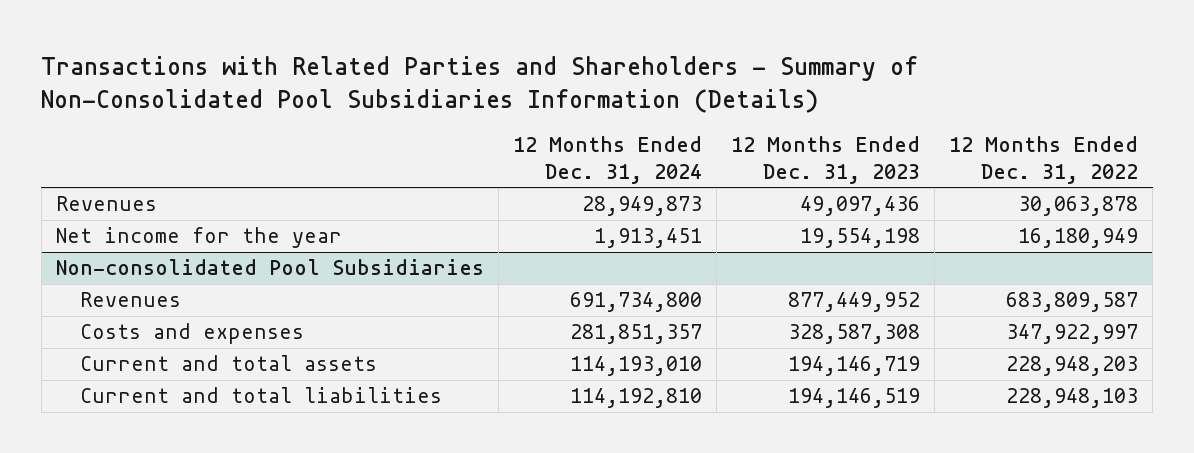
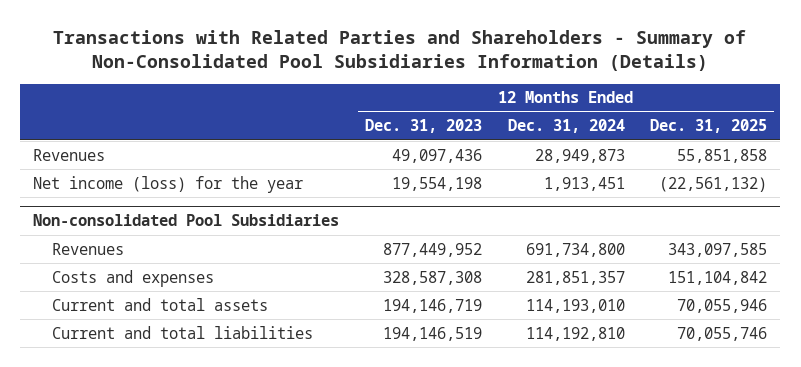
- | 12 Months Ended Dec. 31, 2024 | 12 Months Ended Dec. 31, 2023 | 12 Months Ended Dec. 31, 2022
+ | 12 Months Ended Dec. 31, 2023 | 12 Months Ended Dec. 31, 2024 | 12 Months Ended Dec. 31, 2025
- Net income for the year | 1,913,451 | 19,554,198 | 16,180,949
+ Net income (loss) for the year | 19,554,198 | 1,913,451 | (22,561,132)

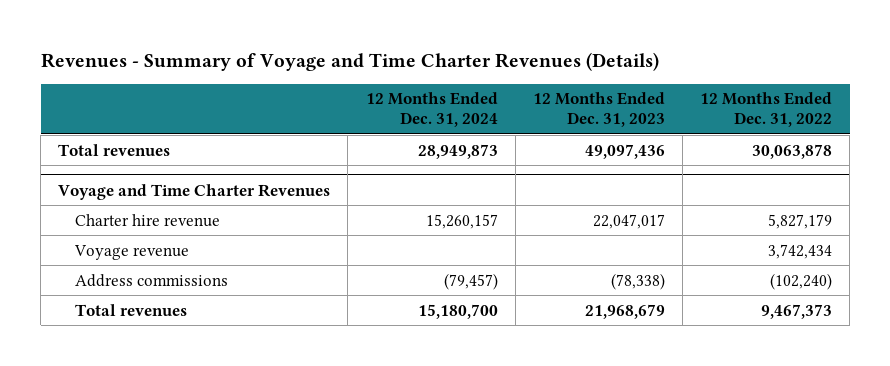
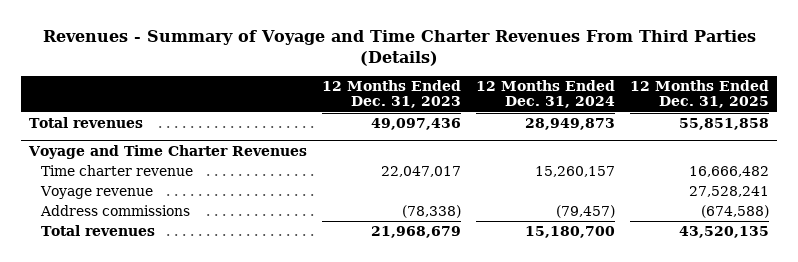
- Revenues - Summary of Voyage and Time Charter Revenues (Details)
+ Revenues - Summary of Voyage and Time Charter Revenues From Third Parties (Details)
- | 12 Months Ended Dec. 31, 2024 | 12 Months Ended Dec. 31, 2023 | 12 Months Ended Dec. 31, 2022
+ | 12 Months Ended Dec. 31, 2023 | 12 Months Ended Dec. 31, 2024 | 12 Months Ended Dec. 31, 2025
@ Voyage and Time Charter Revenues
- Charter hire revenue | 15,260,157 | 22,047,017 | 5,827,179
+ Time charter revenue | 22,047,017 | 15,260,157 | 16,666,482

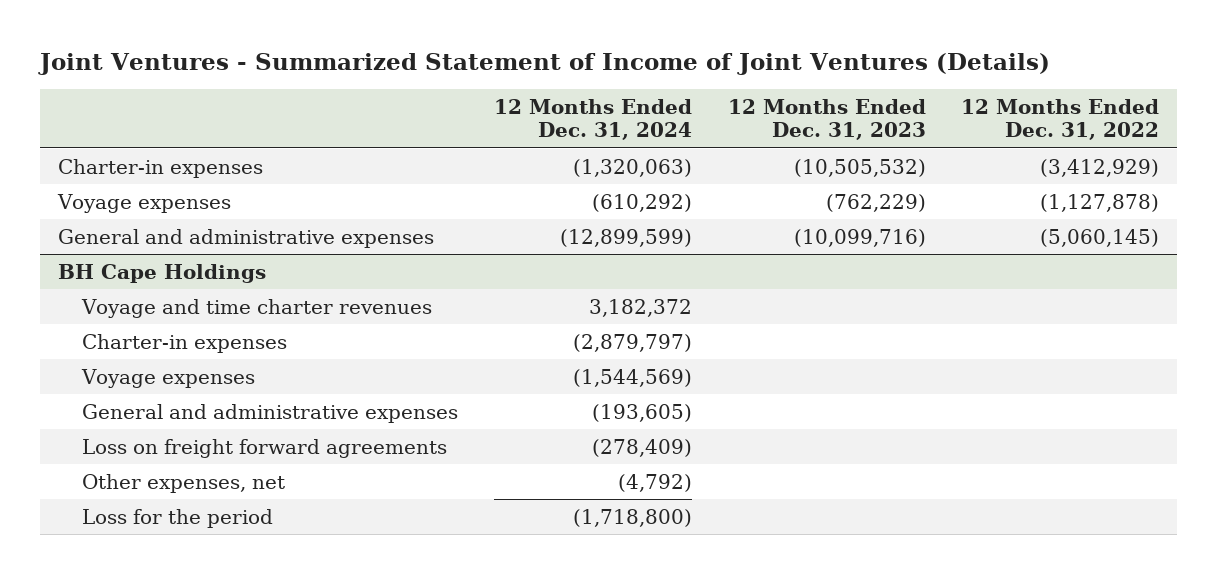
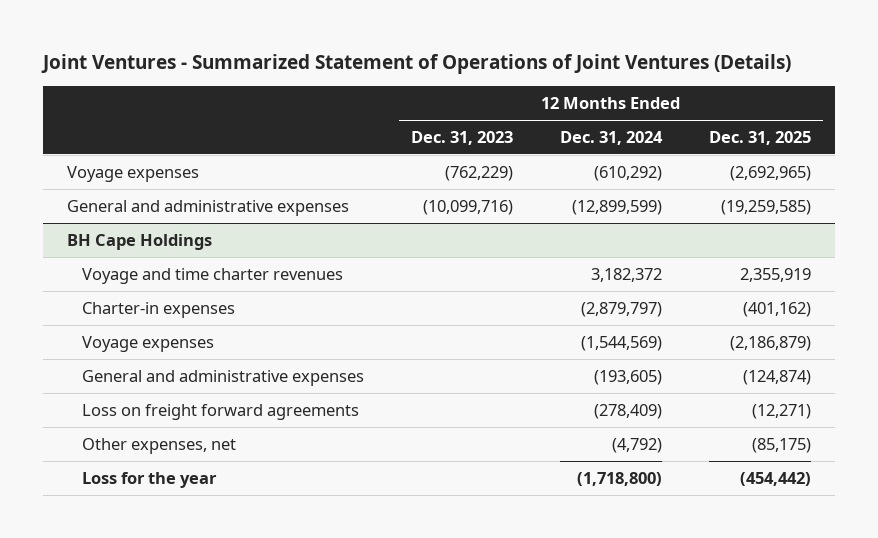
- Joint Ventures - Summarized Statement of Income of Joint Ventures (Details)
+ Joint Ventures - Summarized Statement of Operations of Joint Ventures (Details)
- | 12 Months Ended Dec. 31, 2024 | 12 Months Ended Dec. 31, 2023 | 12 Months Ended Dec. 31, 2022
+ | 12 Months Ended Dec. 31, 2023 | 12 Months Ended Dec. 31, 2024 | 12 Months Ended Dec. 31, 2025
- Charter-in expenses | (1,320,063) | (10,505,532) | (3,412,929)
@ BH Cape Holdings
- Loss for the period | (1,718,800) | |
+ Loss for the year | | (1,718,800) | (454,442)

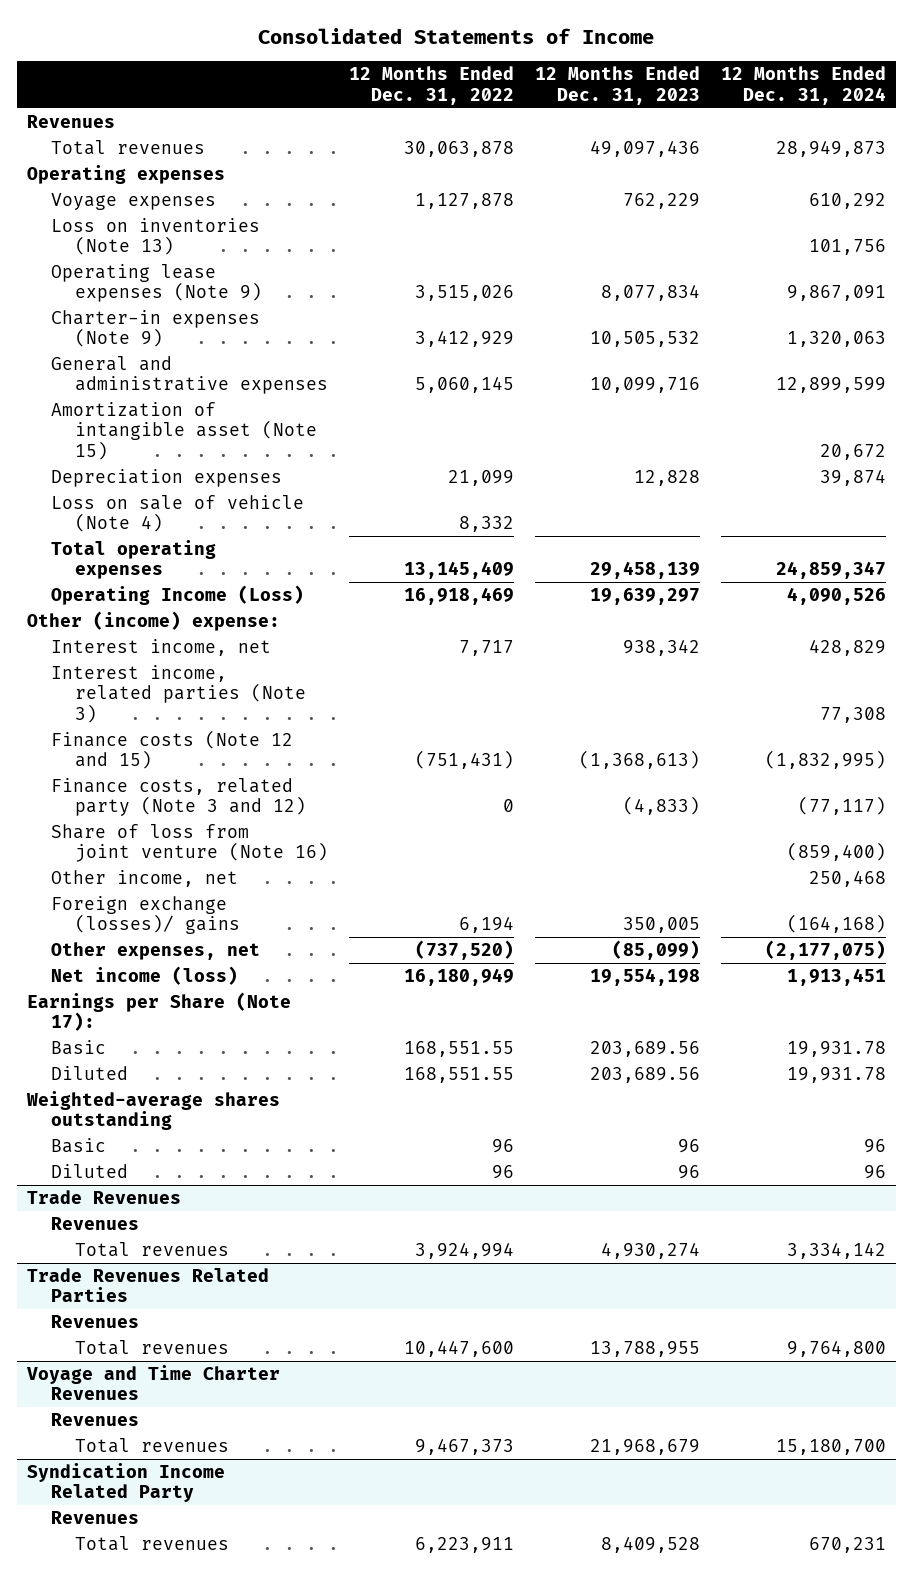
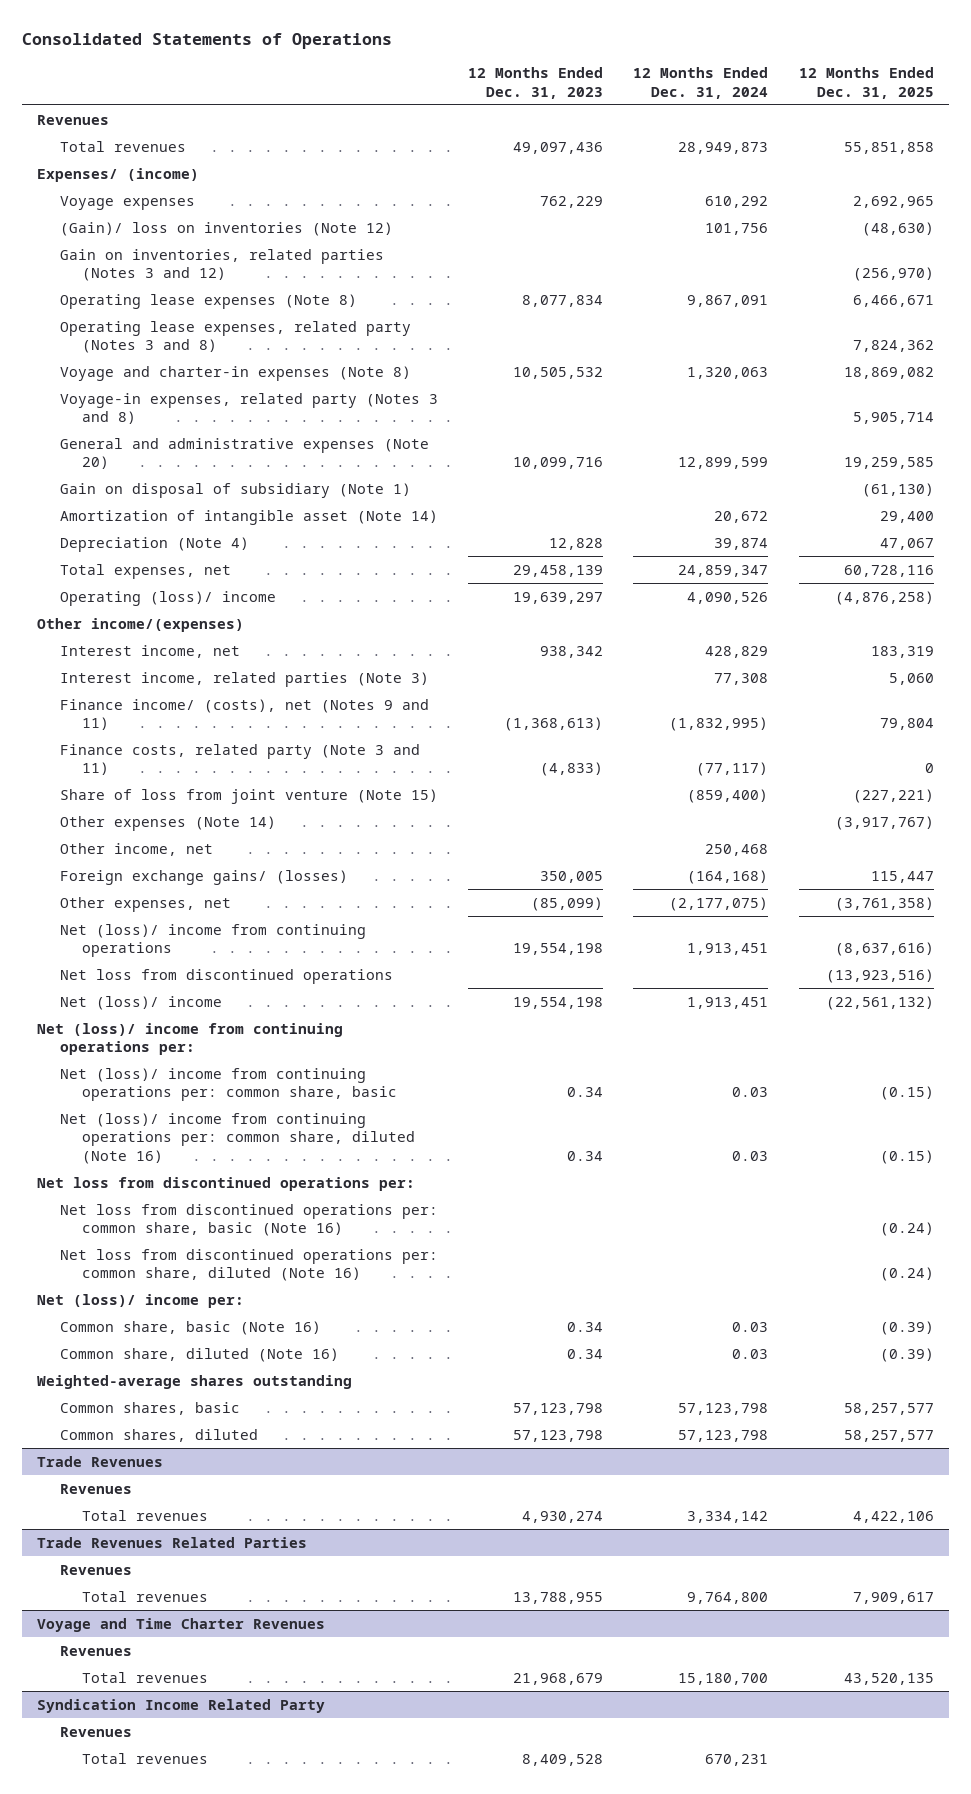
- Consolidated Statements of Income
+ Consolidated Statements of Operations
- | 12 Months Ended Dec. 31, 2022 | 12 Months Ended Dec. 31, 2023 | 12 Months Ended Dec. 31, 2024
+ | 12 Months Ended Dec. 31, 2023 | 12 Months Ended Dec. 31, 2024 | 12 Months Ended Dec. 31, 2025
- Operating expenses
+ Expenses/ (income)
- Loss on inventories (Note 13) | | | 101,756
- Operating lease expenses (Note 9) | 3,515,026 | 8,077,834 | 9,867,091
- Charter-in expenses (Note 9) | 3,412,929 | 10,505,532 | 1,320,063
- General and administrative expenses | 5,060,145 | 10,099,716 | 12,899,599
- Amortization of intangible asset (Note 15) | | | 20,672
- Depreciation expenses | 21,099 | 12,828 | 39,874
- Loss on sale of vehicle (Note 4) | 8,332 | |
- Total operating expenses | 13,145,409 | 29,458,139 | 24,859,347
- Operating Income (Loss) | 16,918,469 | 19,639,297 | 4,090,526
- Other (income) expense:
+ (Gain)/ loss on inventories (Note 12) | | 101,756 | (48,630)
+ Gain on inventories, related parties (Notes 3 and 12) | | | (256,970)
+ Operating lease expenses (Note 8) | 8,077,834 | 9,867,091 | 6,466,671
+ Operating lease expenses, related party (Notes 3 and 8) | | | 7,824,362
+ Voyage and charter-in expenses (Note 8) | 10,505,532 | 1,320,063 | 18,869,082
+ Voyage-in expenses, related party (Notes 3 and 8) | | | 5,905,714
+ General and administrative expenses (Note 20) | 10,099,716 | 12,899,599 | 19,259,585
+ Gain on disposal of subsidiary (Note 1) | | | (61,130)
+ Amortization of intangible asset (Note 14) | | 20,672 | 29,400
+ Depreciation (Note 4) | 12,828 | 39,874 | 47,067
+ Total expenses, net | 29,458,139 | 24,859,347 | 60,728,116
+ Operating (loss)/ income | 19,639,297 | 4,090,526 | (4,876,258)
+ Other income/(expenses)
- Finance costs (Note 12 and 15) | (751,431) | (1,368,613) | (1,832,995)
- Finance costs, related party (Note 3 and 12) | 0 | (4,833) | (77,117)
- Share of loss from joint venture (Note 16) | | | (859,400)
+ Finance income/ (costs), net (Notes 9 and 11) | (1,368,613) | (1,832,995) | 79,804
+ Finance costs, related party (Note 3 and 11) | (4,833) | (77,117) | 0
+ Share of loss from joint venture (Note 15) | | (859,400) | (227,221)
+ Other expenses (Note 14) | | | (3,917,767)
- Foreign exchange (losses)/ gains | 6,194 | 350,005 | (164,168)
+ Foreign exchange gains/ (losses) | 350,005 | (164,168) | 115,447
- Net income (loss) | 16,180,949 | 19,554,198 | 1,913,451
- Earnings per Share (Note 17):
- Basic | 168,551.55 | 203,689.56 | 19,931.78
- Diluted | 168,551.55 | 203,689.56 | 19,931.78
+ Net (loss)/ income from continuing operations | 19,554,198 | 1,913,451 | (8,637,616)
+ Net loss from discontinued operations | | | (13,923,516)
+ Net (loss)/ income | 19,554,198 | 1,913,451 | (22,561,132)
+ Net (loss)/ income from continuing operations per:
+ Net (loss)/ income from continuing operations per: common share, basic | 0.34 | 0.03 | (0.15)
+ Net (loss)/ income from continuing operations per: common share, diluted (Note 16) | 0.34 | 0.03 | (0.15)
+ Net loss from discontinued operations per:
+ Net loss from discontinued operations per: common share, basic (Note 16) | | | (0.24)
+ Net loss from discontinued operations per: common share, diluted (Note 16) | | | (0.24)
+ Net (loss)/ income per:
+ Common share, basic (Note 16) | 0.34 | 0.03 | (0.39)
+ Common share, diluted (Note 16) | 0.34 | 0.03 | (0.39)
- Basic | 96 | 96 | 96
- Diluted | 96 | 96 | 96
+ Common shares, basic | 57,123,798 | 57,123,798 | 58,257,577
+ Common shares, diluted | 57,123,798 | 57,123,798 | 58,257,577

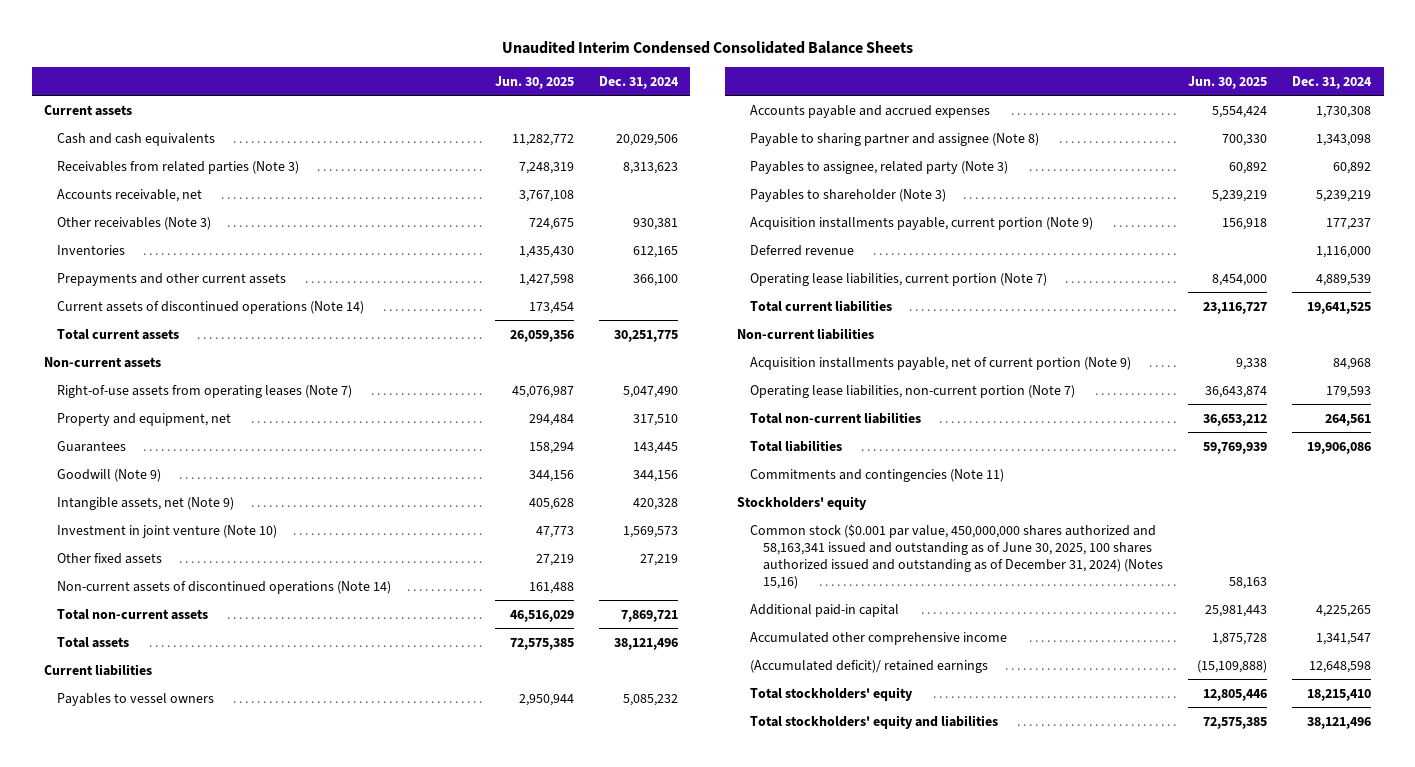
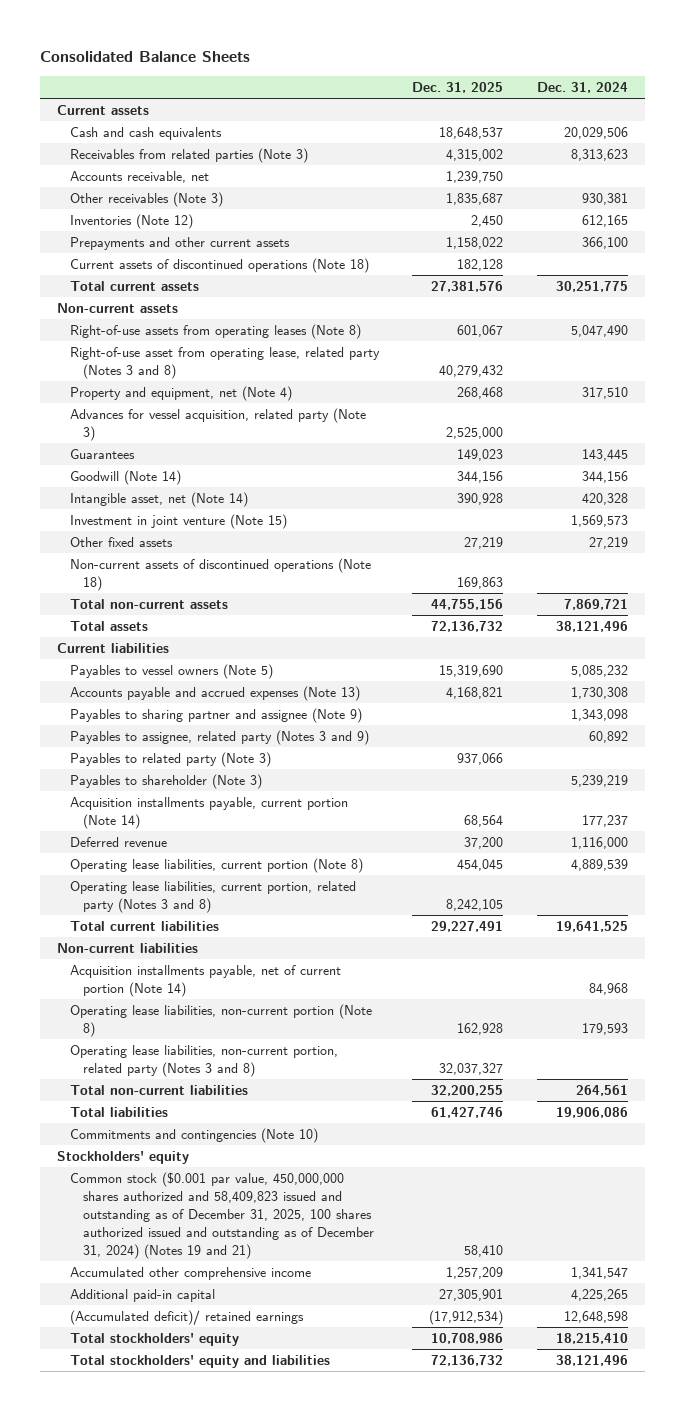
- Unaudited Interim Condensed Consolidated Balance Sheets
+ Consolidated Balance Sheets
- | Jun. 30, 2025 | Dec. 31, 2024
+ | Dec. 31, 2025 | Dec. 31, 2024
- Inventories | 1,435,430 | 612,165
+ Inventories (Note 12) | 2,450 | 612,165
- Current assets of discontinued operations (Note 14) | 173,454 |
+ Current assets of discontinued operations (Note 18) | 182,128 |
- Right-of-use assets from operating leases (Note 7) | 45,076,987 | 5,047,490
- Property and equipment, net | 294,484 | 317,510
+ Right-of-use assets from operating leases (Note 8) | 601,067 | 5,047,490
+ Right-of-use asset from operating lease, related party (Notes 3 and 8) | 40,279,432 |
+ Property and equipment, net (Note 4) | 268,468 | 317,510
+ Advances for vessel acquisition, related party (Note 3) | 2,525,000 |
- Goodwill (Note 9) | 344,156 | 344,156
- Intangible assets, net (Note 9) | 405,628 | 420,328
- Investment in joint venture (Note 10) | 47,773 | 1,569,573
+ Goodwill (Note 14) | 344,156 | 344,156
+ Intangible asset, net (Note 14) | 390,928 | 420,328
+ Investment in joint venture (Note 15) | | 1,569,573
- Non-current assets of discontinued operations (Note 14) | 161,488 |
+ Non-current assets of discontinued operations (Note 18) | 169,863 |
- Payables to vessel owners | 2,950,944 | 5,085,232
- Accounts payable and accrued expenses | 5,554,424 | 1,730,308
- Payable to sharing partner and assignee (Note 8) | 700,330 | 1,343,098
- Payables to assignee, related party (Note 3) | 60,892 | 60,892
+ Payables to vessel owners (Note 5) | 15,319,690 | 5,085,232
+ Accounts payable and accrued expenses (Note 13) | 4,168,821 | 1,730,308
+ Payables to sharing partner and assignee (Note 9) | | 1,343,098
+ Payables to assignee, related party (Notes 3 and 9) | | 60,892
+ Payables to related party (Note 3) | 937,066 |
- Acquisition installments payable, current portion (Note 9) | 156,918 | 177,237
+ Acquisition installments payable, current portion (Note 14) | 68,564 | 177,237
- Operating lease liabilities, current portion (Note 7) | 8,454,000 | 4,889,539
+ Operating lease liabilities, current portion (Note 8) | 454,045 | 4,889,539
+ Operating lease liabilities, current portion, related party (Notes 3 and 8) | 8,242,105 |
- Acquisition installments payable, net of current portion (Note 9) | 9,338 | 84,968
- Operating lease liabilities, non-current portion (Note 7) | 36,643,874 | 179,593
+ Acquisition installments payable, net of current portion (Note 14) | | 84,968
+ Operating lease liabilities, non-current portion (Note 8) | 162,928 | 179,593
+ Operating lease liabilities, non-current portion, related party (Notes 3 and 8) | 32,037,327 |
- Commitments and contingencies (Note 11)
+ Commitments and contingencies (Note 10)
- Common stock ($0.001 par value, 450,000,000 shares authorized and 58,163,341 issued and outstanding as of June 30, 2025, 100 shares authorized issued and outstanding as of December 31, 2024) (Notes 15,16) | 58,163 |
+ Common stock ($0.001 par value, 450,000,000 shares authorized and 58,409,823 issued and outstanding as of December 31, 2025, 100 shares authorized issued and outstanding as of December 31, 2024) (Notes 19 and 21) | 58,410 |
moved down: Additional paid-in capital | 27,305,901 | 4,225,265

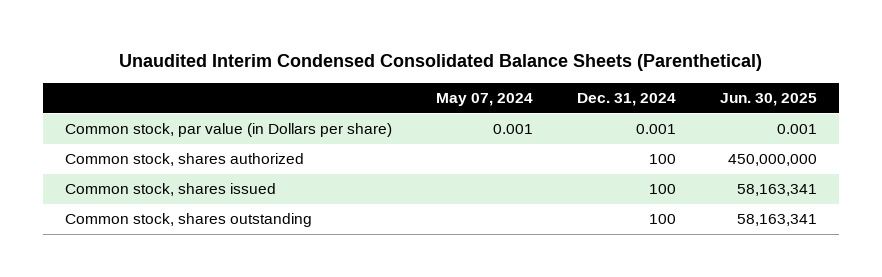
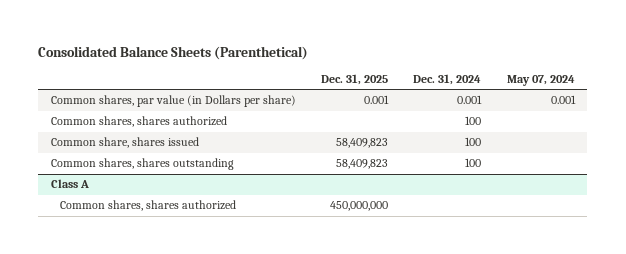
- Unaudited Interim Condensed Consolidated Balance Sheets (Parenthetical)
+ Consolidated Balance Sheets (Parenthetical)
- | May 07, 2024 | Dec. 31, 2024 | Jun. 30, 2025
+ | Dec. 31, 2025 | Dec. 31, 2024 | May 07, 2024
- Common stock, par value (in Dollars per share) | 0.001 | 0.001 | 0.001
- Common stock, shares authorized | | 100 | 450,000,000
- Common stock, shares issued | | 100 | 58,163,341
- Common stock, shares outstanding | | 100 | 58,163,341
+ Common shares, par value (in Dollars per share) | 0.001 | 0.001 | 0.001
+ Common shares, shares authorized | | 100 |
+ Common share, shares issued | 58,409,823 | 100 |
+ Common shares, shares outstanding | 58,409,823 | 100 |
+ Class A
+ Common shares, shares authorized | 450,000,000 | |

